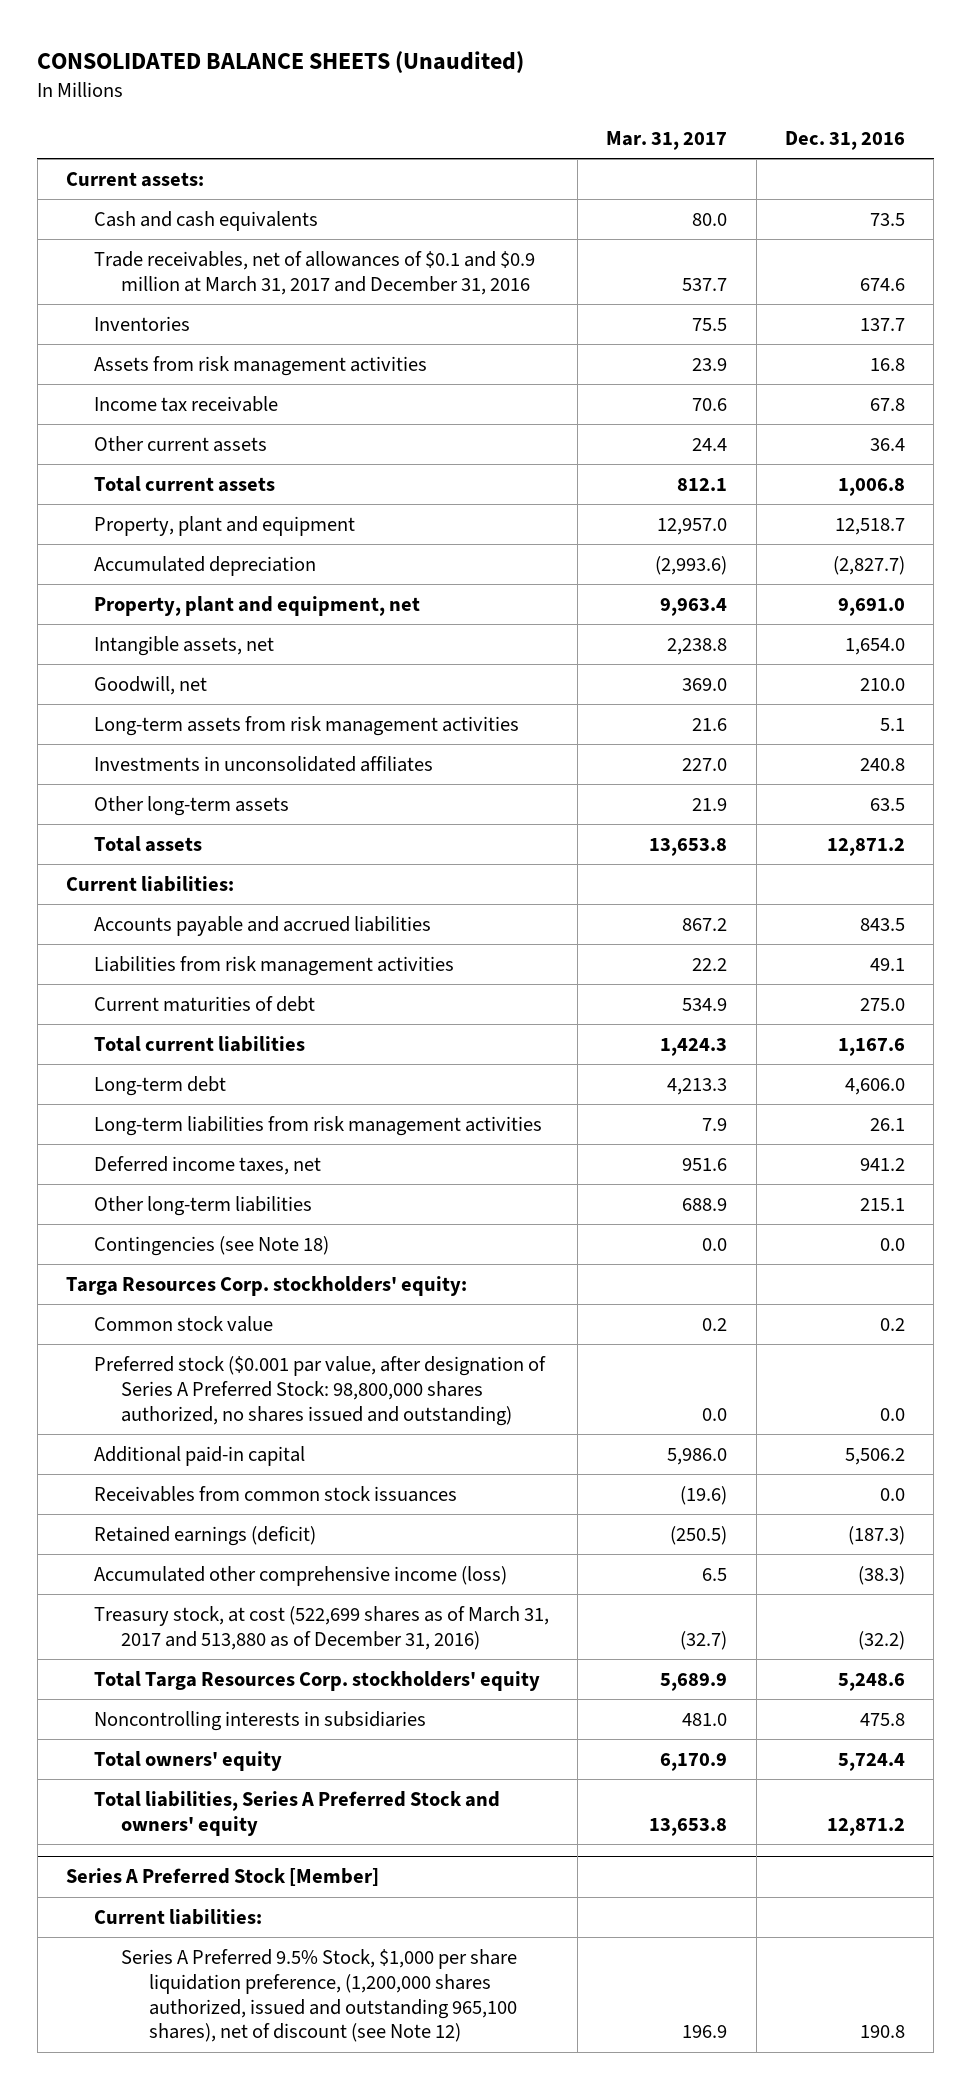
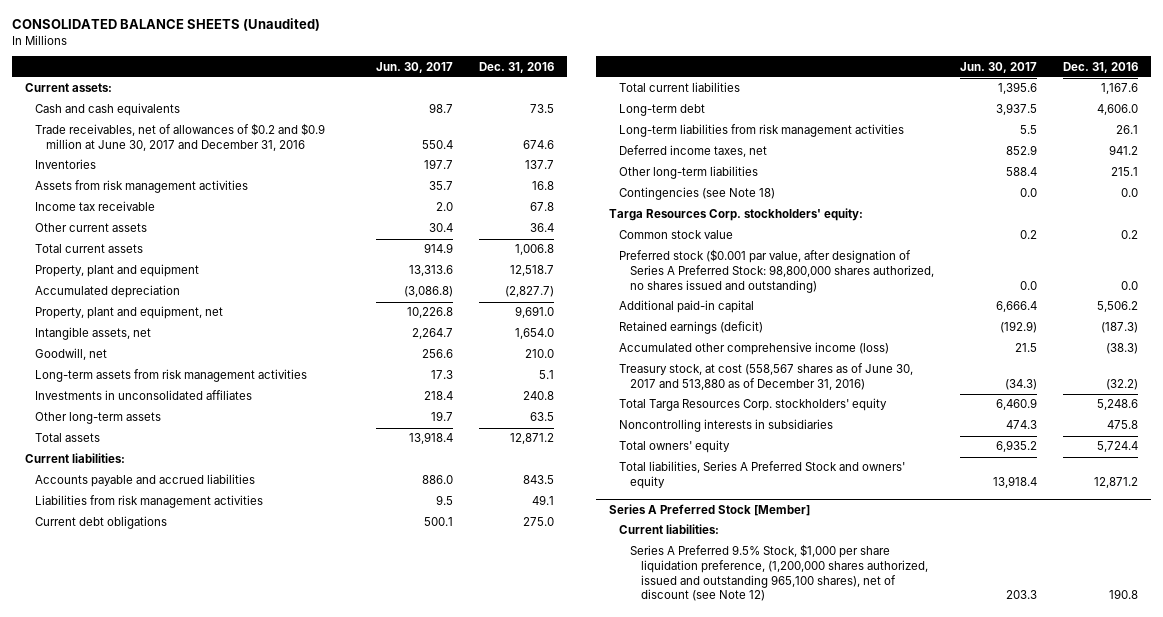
- | Mar. 31, 2017 | Dec. 31, 2016
+ | Jun. 30, 2017 | Dec. 31, 2016
- Trade receivables, net of allowances of $0.1 and $0.9 million at March 31, 2017 and December 31, 2016 | 537.7 | 674.6
+ Trade receivables, net of allowances of $0.2 and $0.9 million at June 30, 2017 and December 31, 2016 | 550.4 | 674.6
- Current maturities of debt | 534.9 | 275.0
+ Current debt obligations | 500.1 | 275.0
- Receivables from common stock issuances | (19.6) | 0.0
- Treasury stock, at cost (522,699 shares as of March 31, 2017 and 513,880 as of December 31, 2016) | (32.7) | (32.2)
+ Treasury stock, at cost (558,567 shares as of June 30, 2017 and 513,880 as of December 31, 2016) | (34.3) | (32.2)

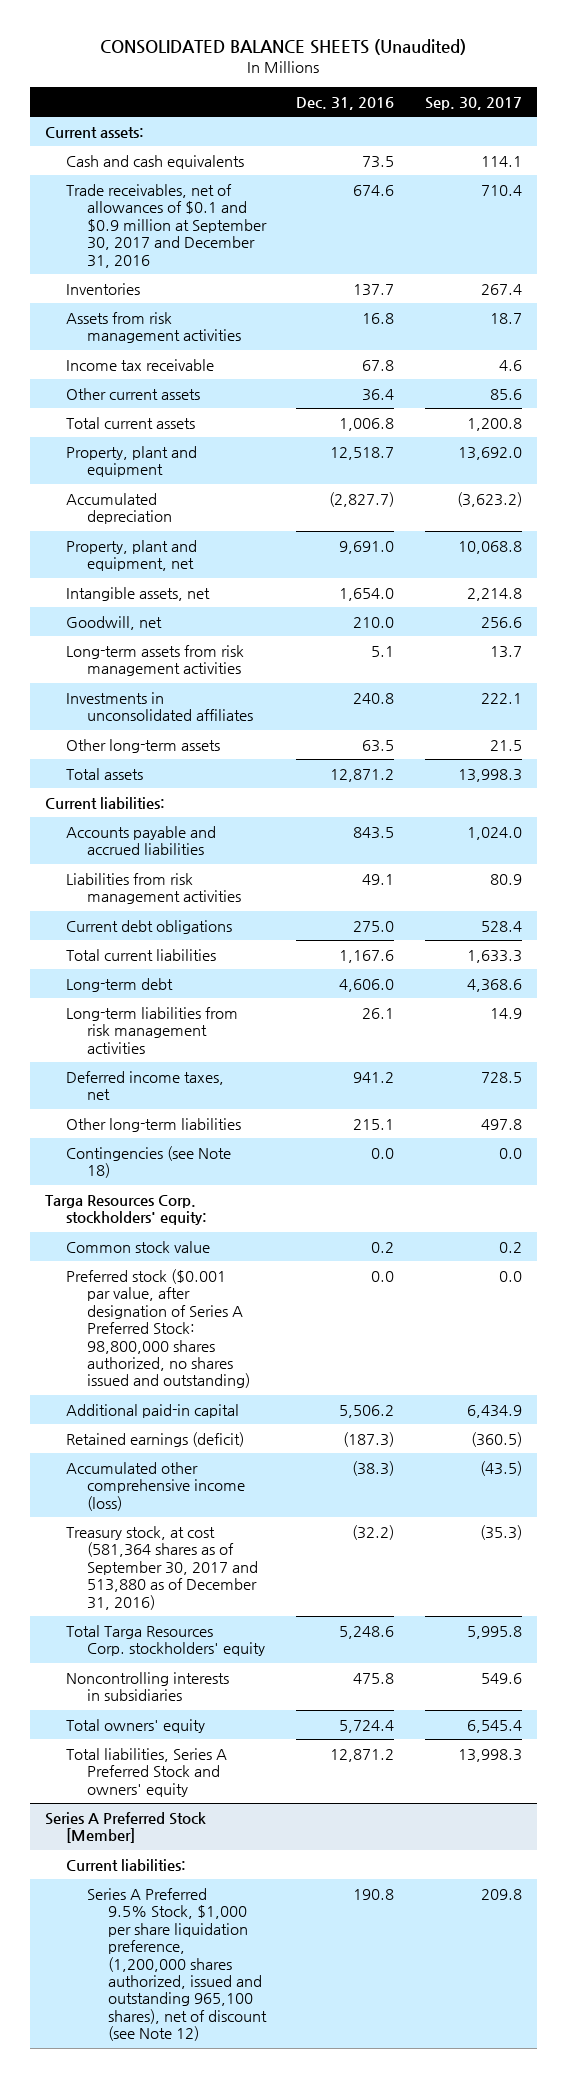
- | Jun. 30, 2017 | Dec. 31, 2016
+ | Dec. 31, 2016 | Sep. 30, 2017
- Trade receivables, net of allowances of $0.2 and $0.9 million at June 30, 2017 and December 31, 2016 | 550.4 | 674.6
+ Trade receivables, net of allowances of $0.1 and $0.9 million at September 30, 2017 and December 31, 2016 | 674.6 | 710.4
- Treasury stock, at cost (558,567 shares as of June 30, 2017 and 513,880 as of December 31, 2016) | (34.3) | (32.2)
+ Treasury stock, at cost (581,364 shares as of September 30, 2017 and 513,880 as of December 31, 2016) | (32.2) | (35.3)

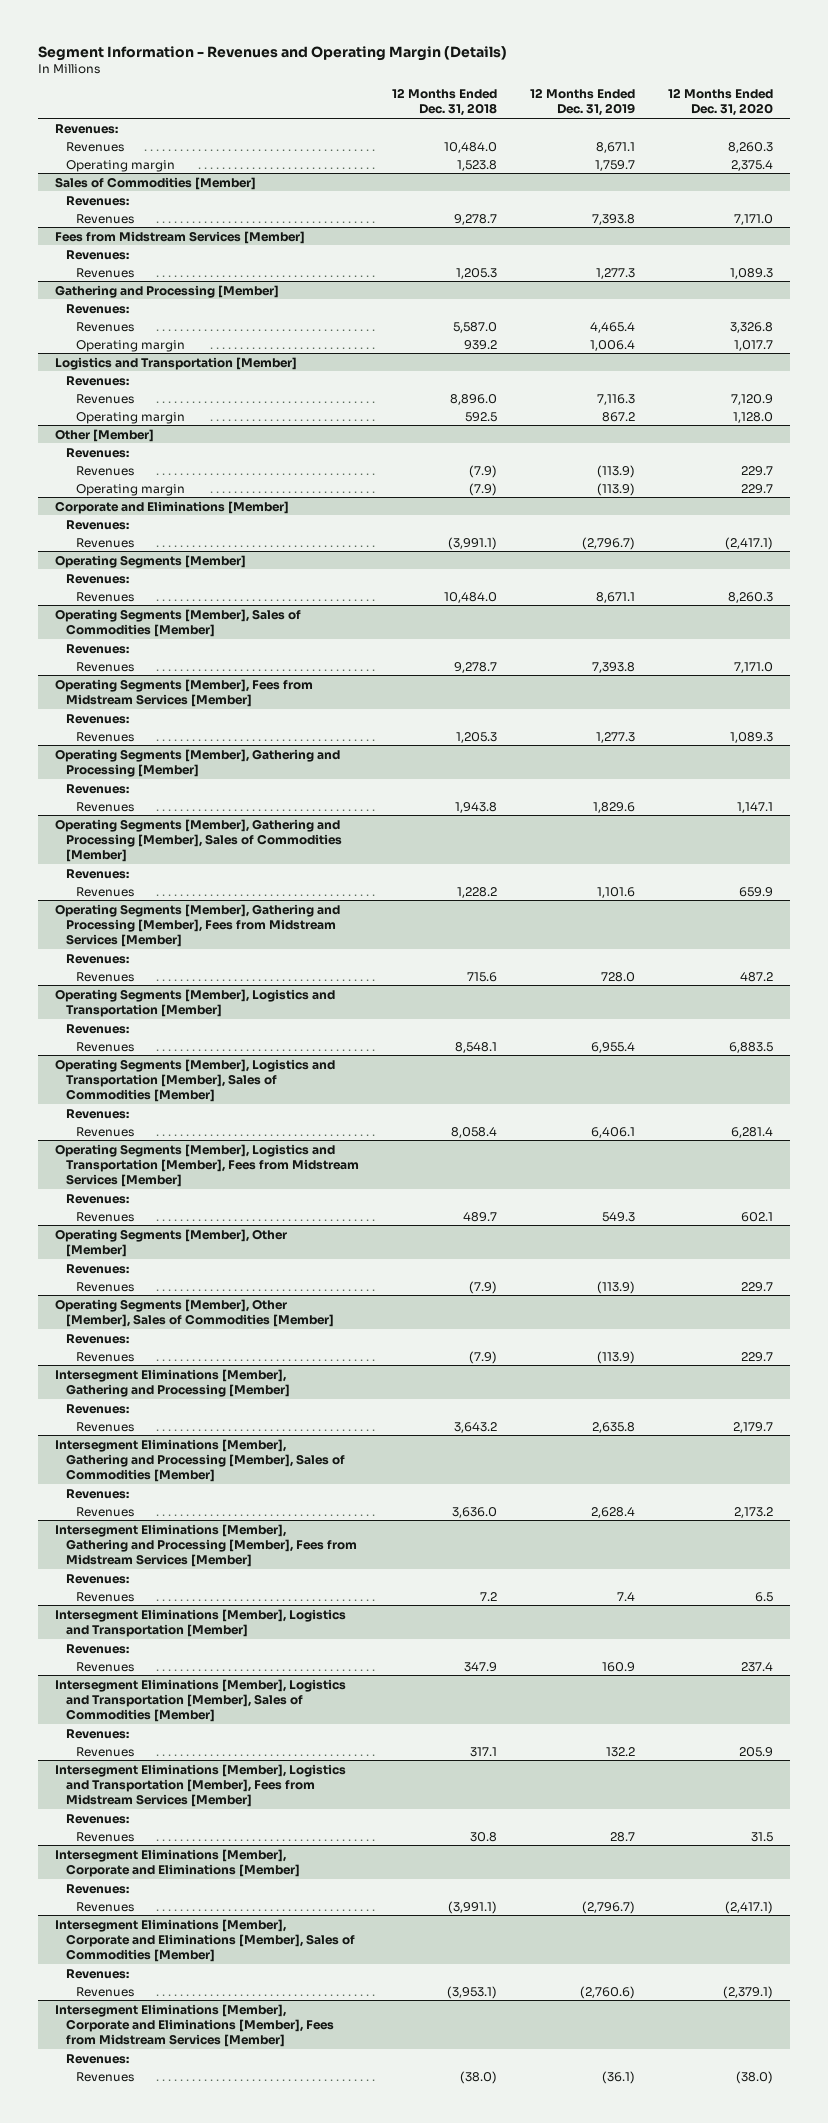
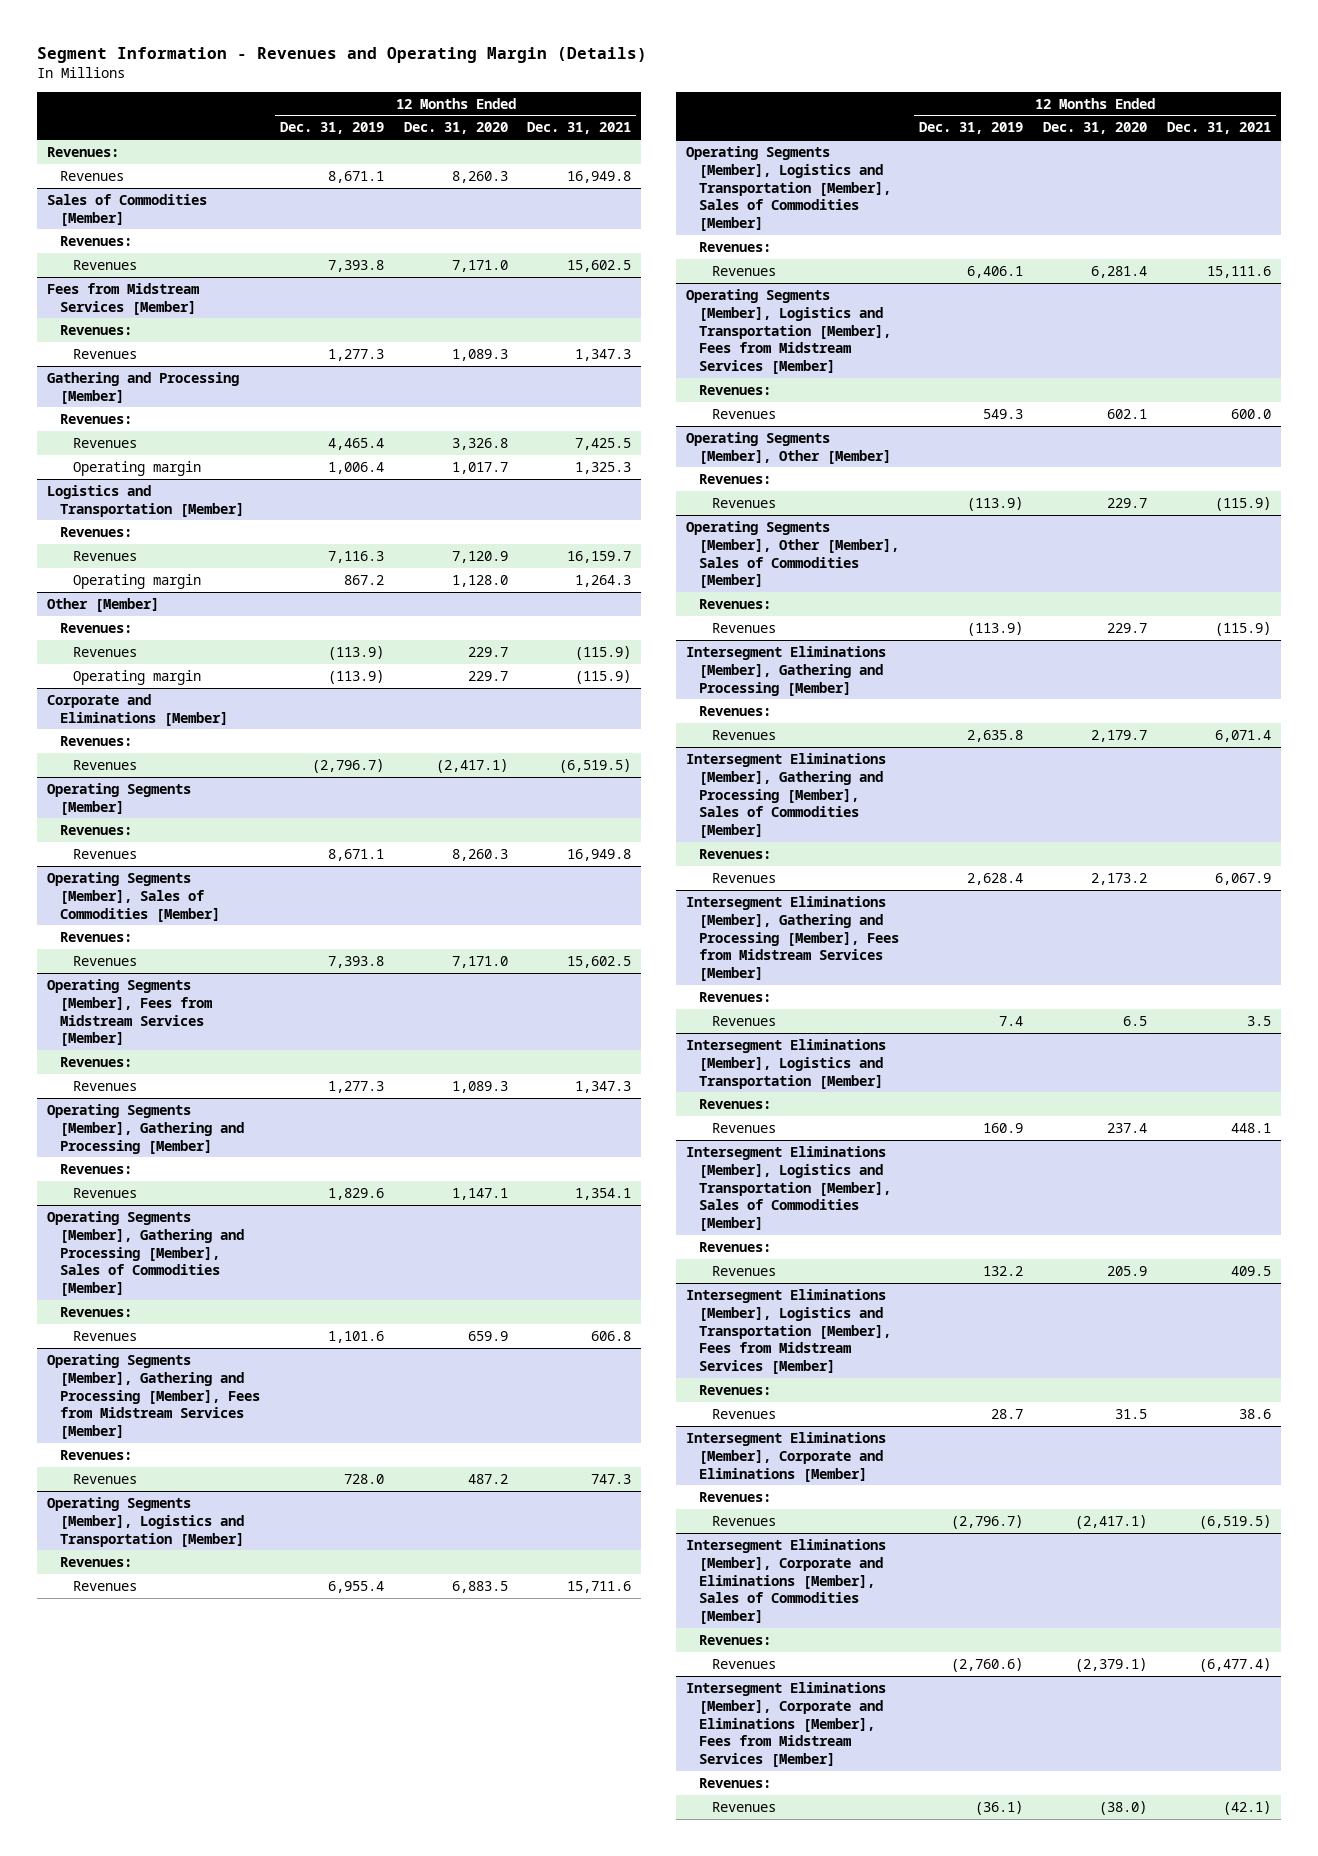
- | 12 Months Ended Dec. 31, 2018 | 12 Months Ended Dec. 31, 2019 | 12 Months Ended Dec. 31, 2020
+ | 12 Months Ended Dec. 31, 2019 | 12 Months Ended Dec. 31, 2020 | 12 Months Ended Dec. 31, 2021
- Operating margin | 1,523.8 | 1,759.7 | 2,375.4

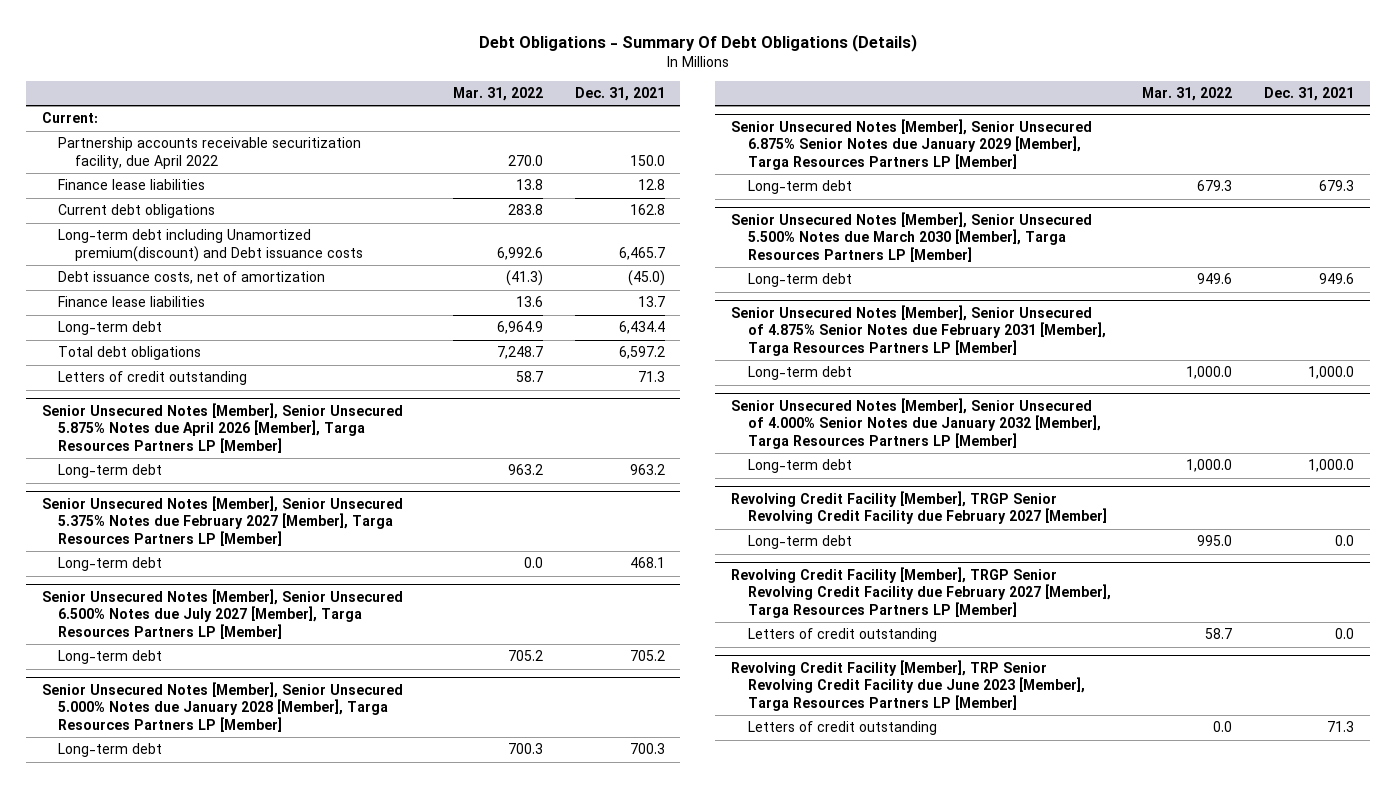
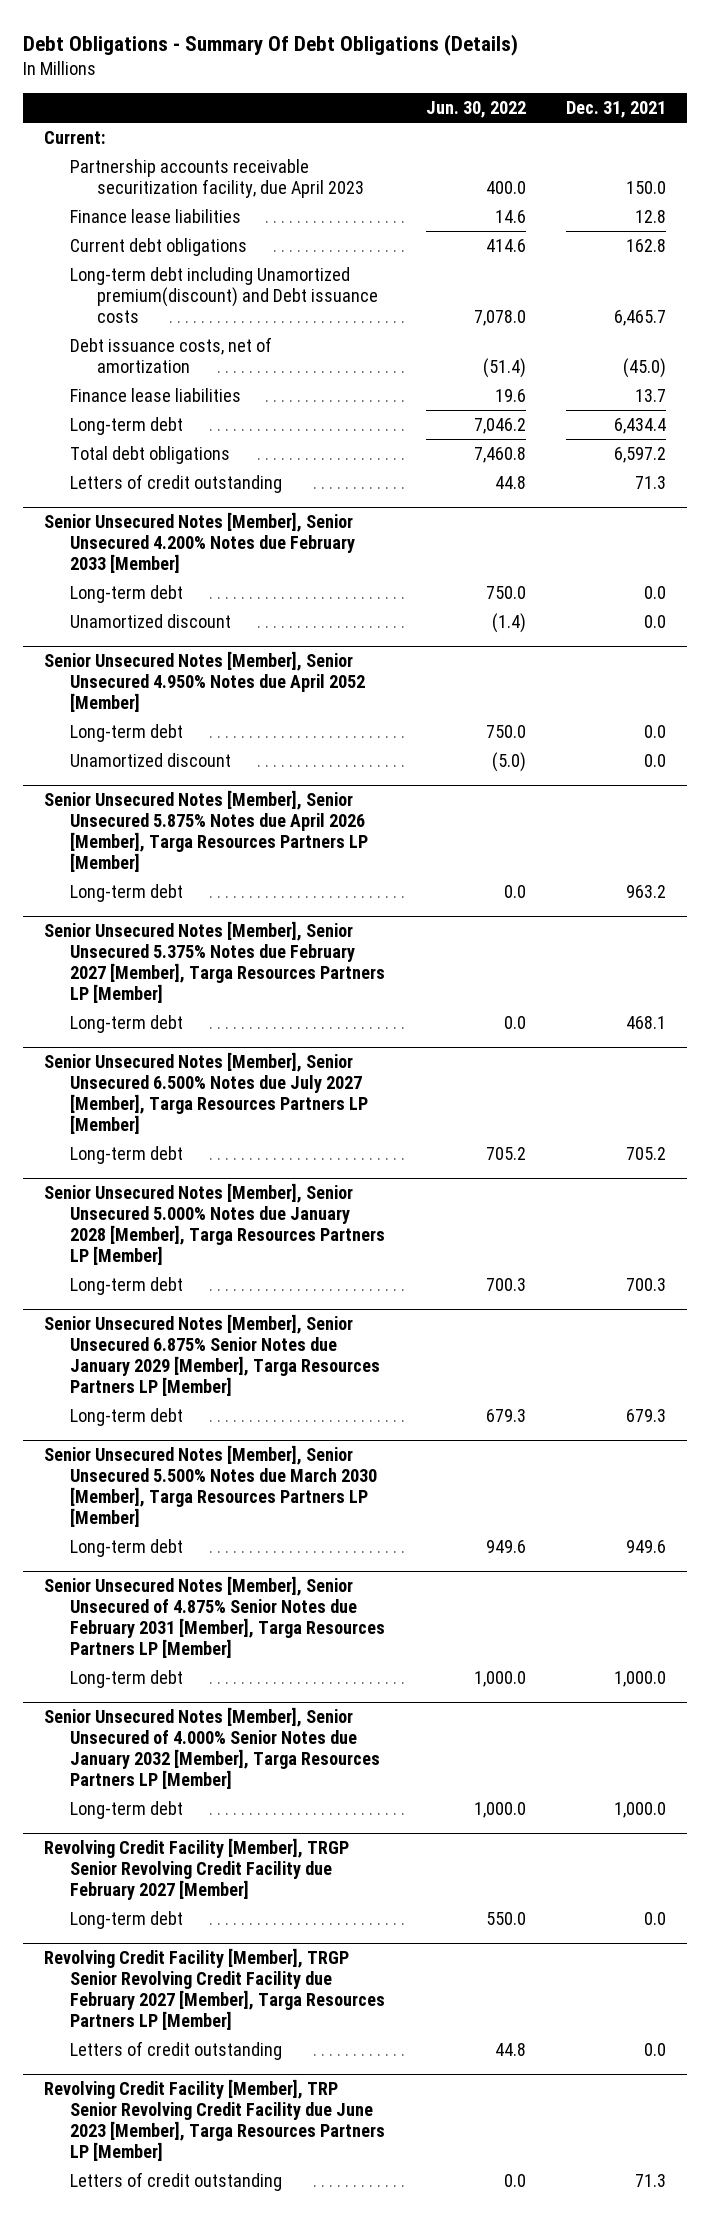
- | Mar. 31, 2022 | Dec. 31, 2021
+ | Jun. 30, 2022 | Dec. 31, 2021
- Partnership accounts receivable securitization facility, due April 2022 | 270.0 | 150.0
+ Partnership accounts receivable securitization facility, due April 2023 | 400.0 | 150.0
+ Senior Unsecured Notes [Member], Senior Unsecured 4.200% Notes due February 2033 [Member]
+ Long-term debt | 750.0 | 0.0
+ Unamortized discount | (1.4) | 0.0
+ Senior Unsecured Notes [Member], Senior Unsecured 4.950% Notes due April 2052 [Member]
+ Long-term debt | 750.0 | 0.0
+ Unamortized discount | (5.0) | 0.0

